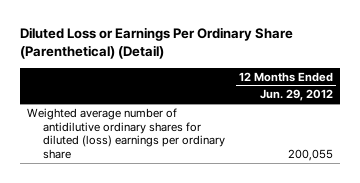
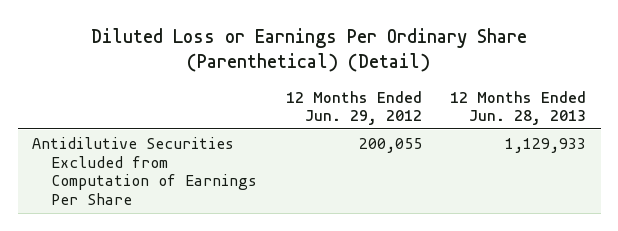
- | 12 Months Ended Jun. 29, 2012
+ | 12 Months Ended Jun. 29, 2012 | 12 Months Ended Jun. 28, 2013
- Weighted average number of antidilutive ordinary shares for diluted (loss) earnings per ordinary share | 200,055
+ Antidilutive Securities Excluded from Computation of Earnings Per Share | 200,055 | 1,129,933

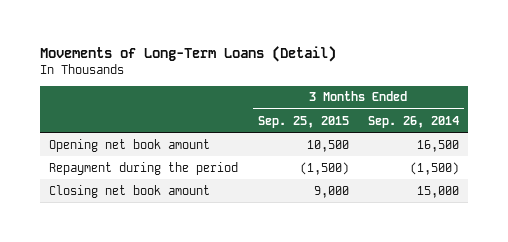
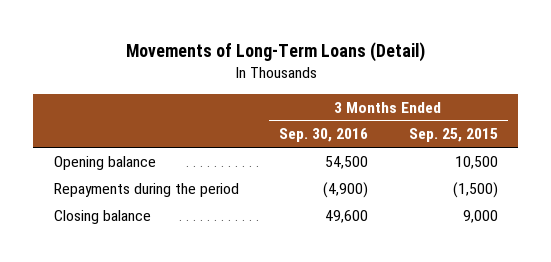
- | 3 Months Ended Sep. 25, 2015 | 3 Months Ended Sep. 26, 2014
+ | 3 Months Ended Sep. 30, 2016 | 3 Months Ended Sep. 25, 2015
- Opening net book amount | 10,500 | 16,500
- Repayment during the period | (1,500) | (1,500)
- Closing net book amount | 9,000 | 15,000
+ Opening balance | 54,500 | 10,500
+ Repayments during the period | (4,900) | (1,500)
+ Closing balance | 49,600 | 9,000

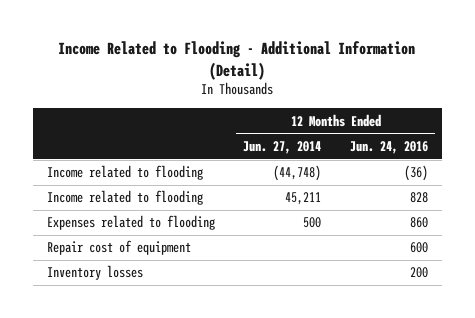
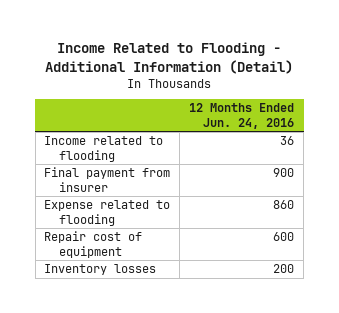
- | 12 Months Ended Jun. 27, 2014 | 12 Months Ended Jun. 24, 2016
+ | 12 Months Ended Jun. 24, 2016
- Income related to flooding | (44,748) | (36)
- Income related to flooding | 45,211 | 828
- Expenses related to flooding | 500 | 860
+ Income related to flooding | 36
+ Final payment from insurer | 900
+ Expense related to flooding | 860

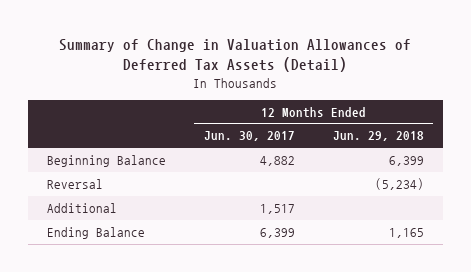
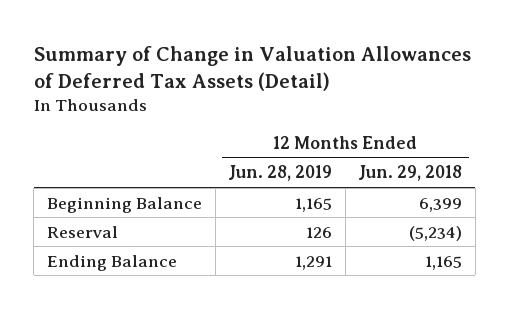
- | 12 Months Ended Jun. 30, 2017 | 12 Months Ended Jun. 29, 2018
+ | 12 Months Ended Jun. 28, 2019 | 12 Months Ended Jun. 29, 2018
- Reversal | | (5,234)
- Additional | 1,517 |
+ Reserval | 126 | (5,234)

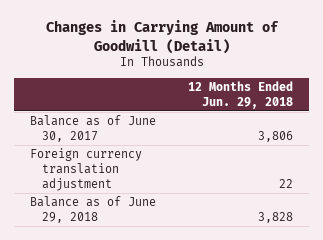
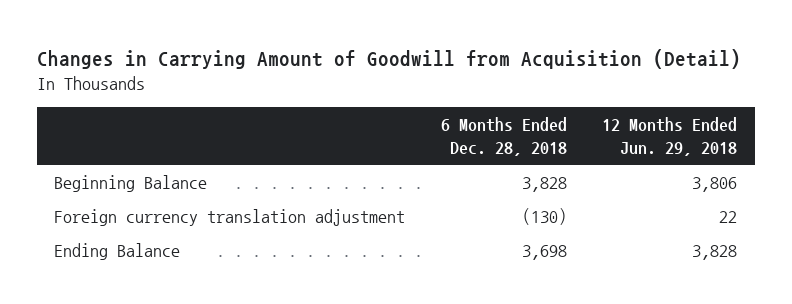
- Changes in Carrying Amount of Goodwill (Detail)
+ Changes in Carrying Amount of Goodwill from Acquisition (Detail)
- | 12 Months Ended Jun. 29, 2018
+ | 6 Months Ended Dec. 28, 2018 | 12 Months Ended Jun. 29, 2018
- Balance as of June 30, 2017 | 3,806
+ Beginning Balance | 3,828 | 3,806
- Balance as of June 29, 2018 | 3,828
+ Ending Balance | 3,698 | 3,828

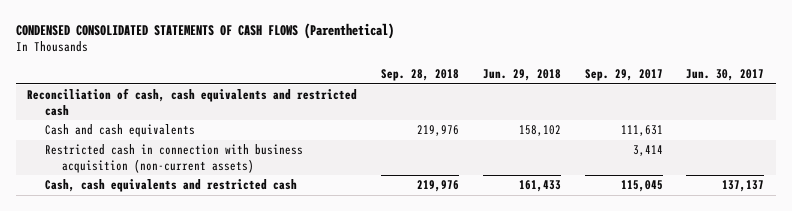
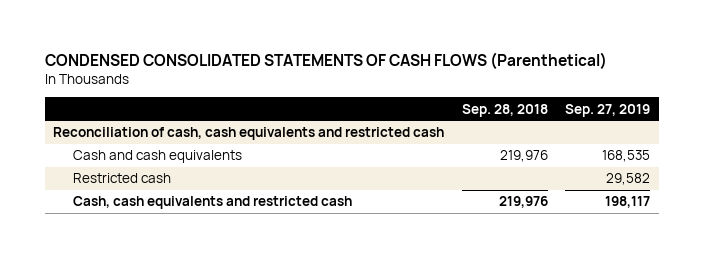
- | Sep. 28, 2018 | Jun. 29, 2018 | Sep. 29, 2017 | Jun. 30, 2017
+ | Sep. 28, 2018 | Sep. 27, 2019
- Restricted cash in connection with business acquisition (non-current assets) | | | 3,414 |
+ Restricted cash | | 29,582

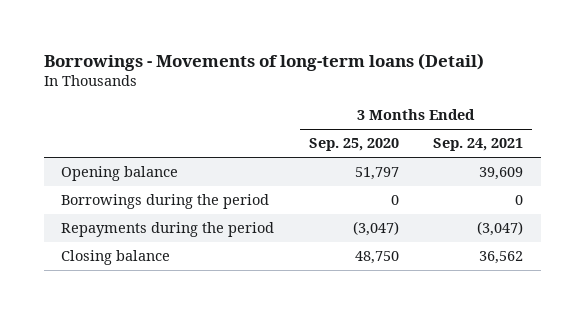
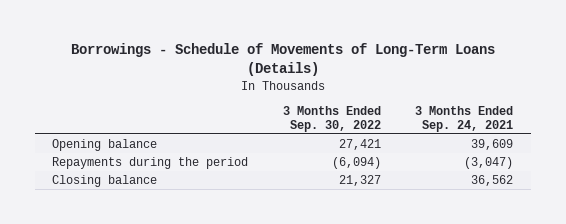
- Borrowings - Movements of long-term loans (Detail)
+ Borrowings - Schedule of Movements of Long-Term Loans (Details)
- | 3 Months Ended Sep. 25, 2020 | 3 Months Ended Sep. 24, 2021
+ | 3 Months Ended Sep. 30, 2022 | 3 Months Ended Sep. 24, 2021
- Borrowings during the period | 0 | 0

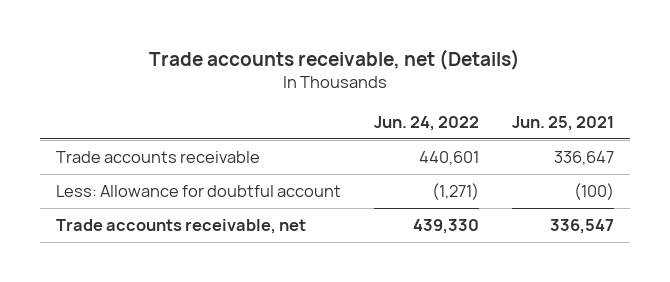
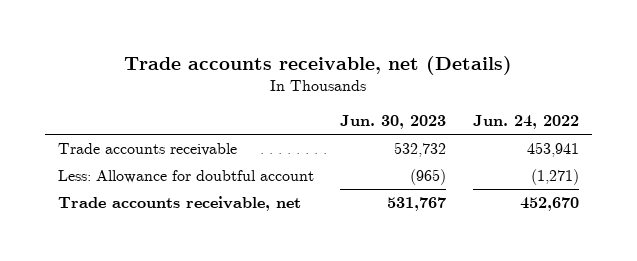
- | Jun. 24, 2022 | Jun. 25, 2021
+ | Jun. 30, 2023 | Jun. 24, 2022
- Trade accounts receivable | 440,601 | 336,647
+ Trade accounts receivable | 532,732 | 453,941
- Trade accounts receivable, net | 439,330 | 336,547
+ Trade accounts receivable, net | 531,767 | 452,670

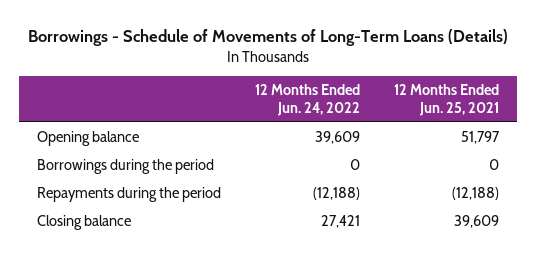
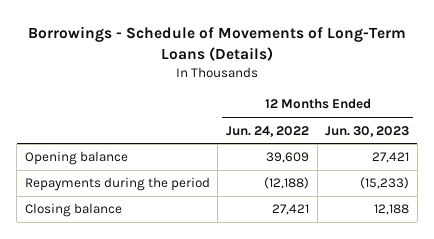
- | 12 Months Ended Jun. 24, 2022 | 12 Months Ended Jun. 25, 2021
+ | 12 Months Ended Jun. 24, 2022 | 12 Months Ended Jun. 30, 2023
- Borrowings during the period | 0 | 0

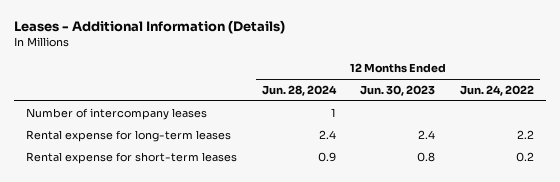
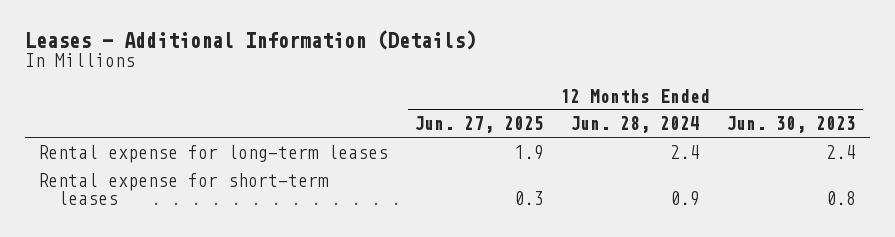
- | 12 Months Ended Jun. 28, 2024 | 12 Months Ended Jun. 30, 2023 | 12 Months Ended Jun. 24, 2022
+ | 12 Months Ended Jun. 27, 2025 | 12 Months Ended Jun. 28, 2024 | 12 Months Ended Jun. 30, 2023
- Number of intercompany leases | 1 | |

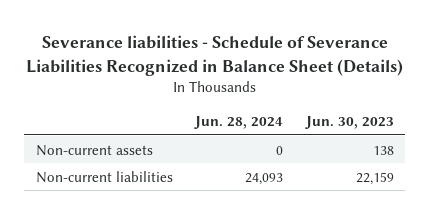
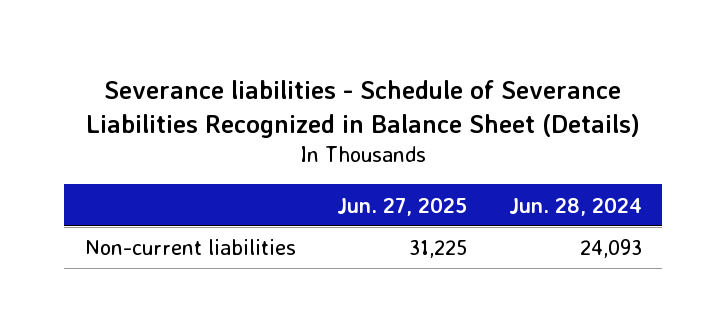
- | Jun. 28, 2024 | Jun. 30, 2023
+ | Jun. 27, 2025 | Jun. 28, 2024
- Non-current assets | 0 | 138

